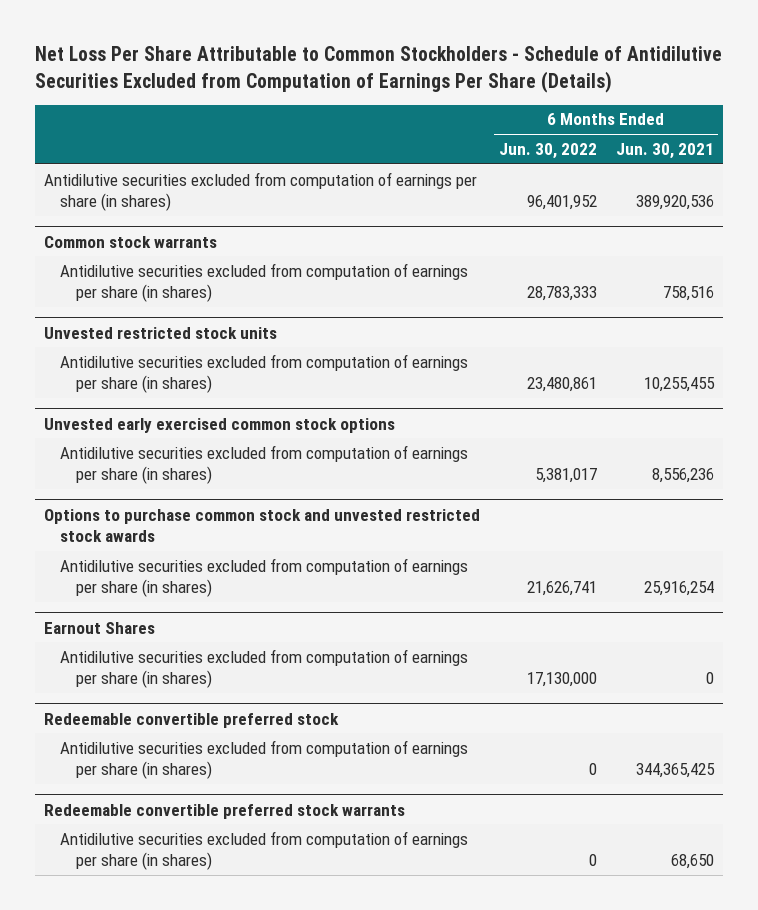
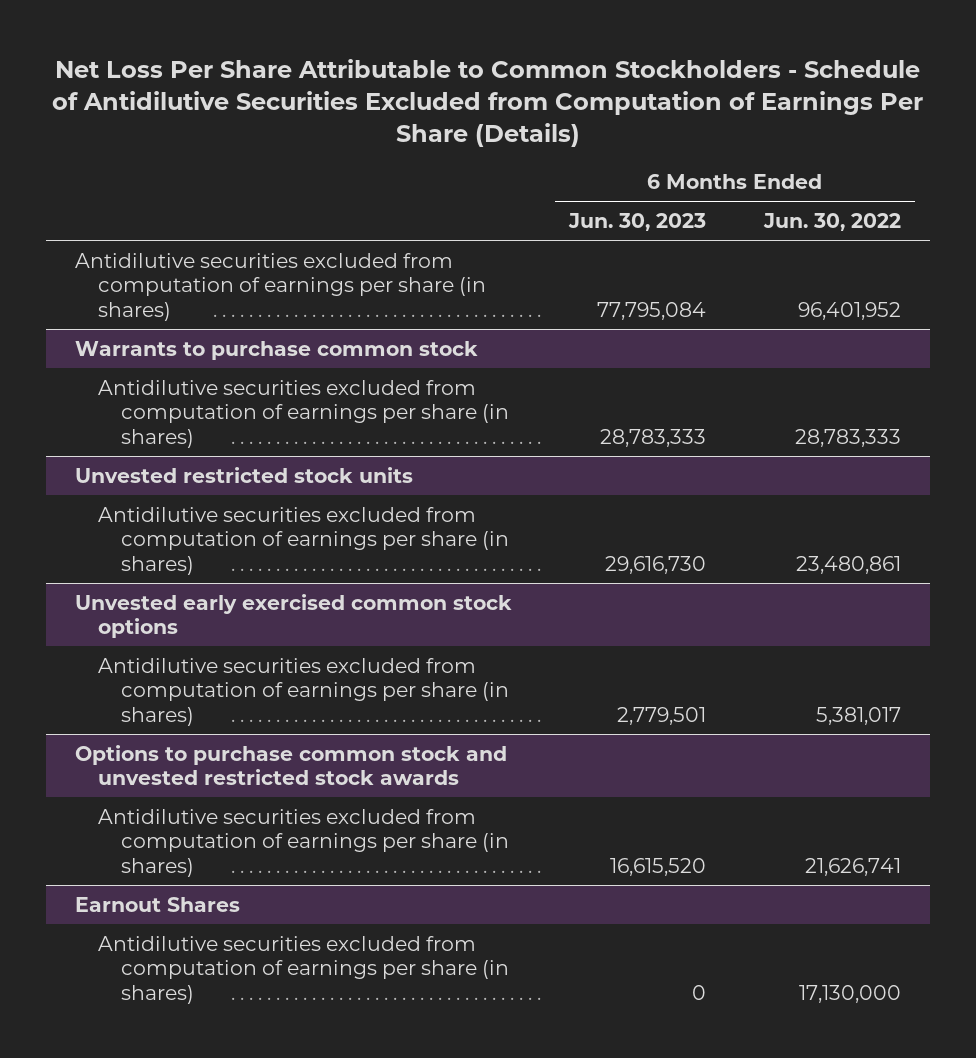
- | 6 Months Ended Jun. 30, 2022 | 6 Months Ended Jun. 30, 2021
+ | 6 Months Ended Jun. 30, 2023 | 6 Months Ended Jun. 30, 2022
- Common stock warrants
+ Warrants to purchase common stock
- Redeemable convertible preferred stock
- Antidilutive securities excluded from computation of earnings per share (in shares) | 0 | 344,365,425
- Redeemable convertible preferred stock warrants
- Antidilutive securities excluded from computation of earnings per share (in shares) | 0 | 68,650

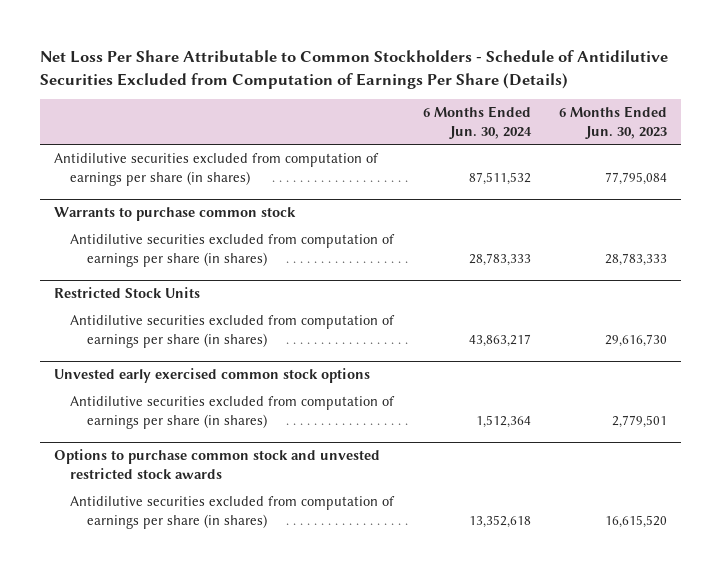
- | 6 Months Ended Jun. 30, 2023 | 6 Months Ended Jun. 30, 2022
+ | 6 Months Ended Jun. 30, 2024 | 6 Months Ended Jun. 30, 2023
- Unvested restricted stock units
+ Restricted Stock Units
- Earnout Shares
- Antidilutive securities excluded from computation of earnings per share (in shares) | 0 | 17,130,000

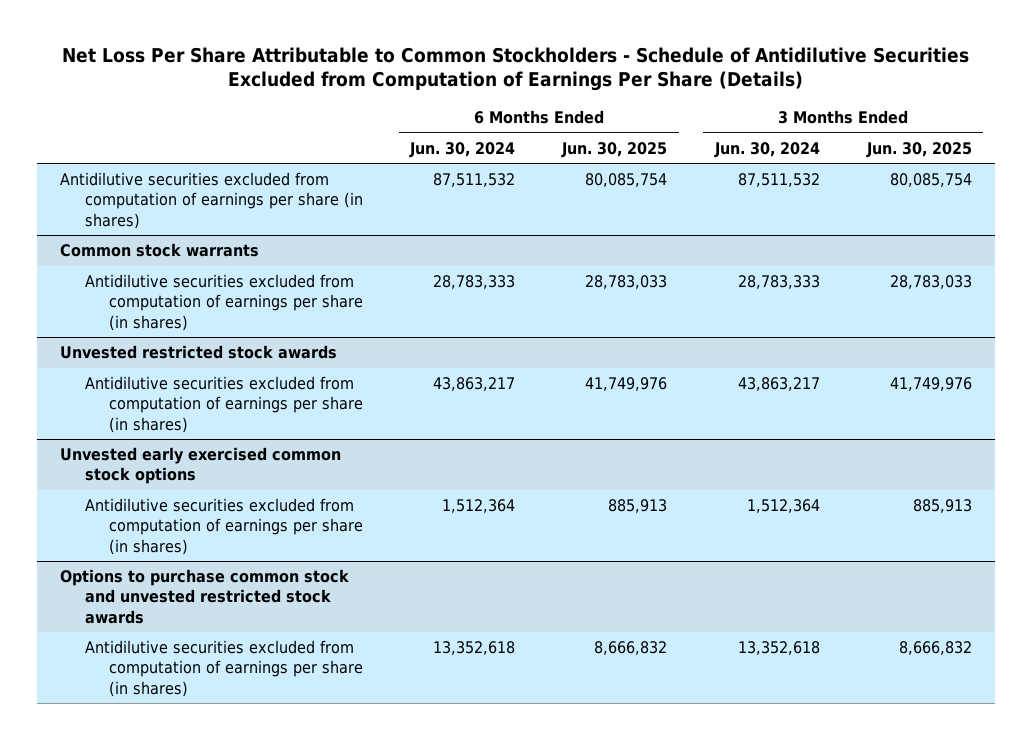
- | 6 Months Ended Jun. 30, 2024 | 6 Months Ended Jun. 30, 2023
+ | 6 Months Ended Jun. 30, 2024 | 6 Months Ended Jun. 30, 2025 | 3 Months Ended Jun. 30, 2024 | 3 Months Ended Jun. 30, 2025
- Warrants to purchase common stock
+ Common stock warrants
- Restricted Stock Units
+ Unvested restricted stock awards

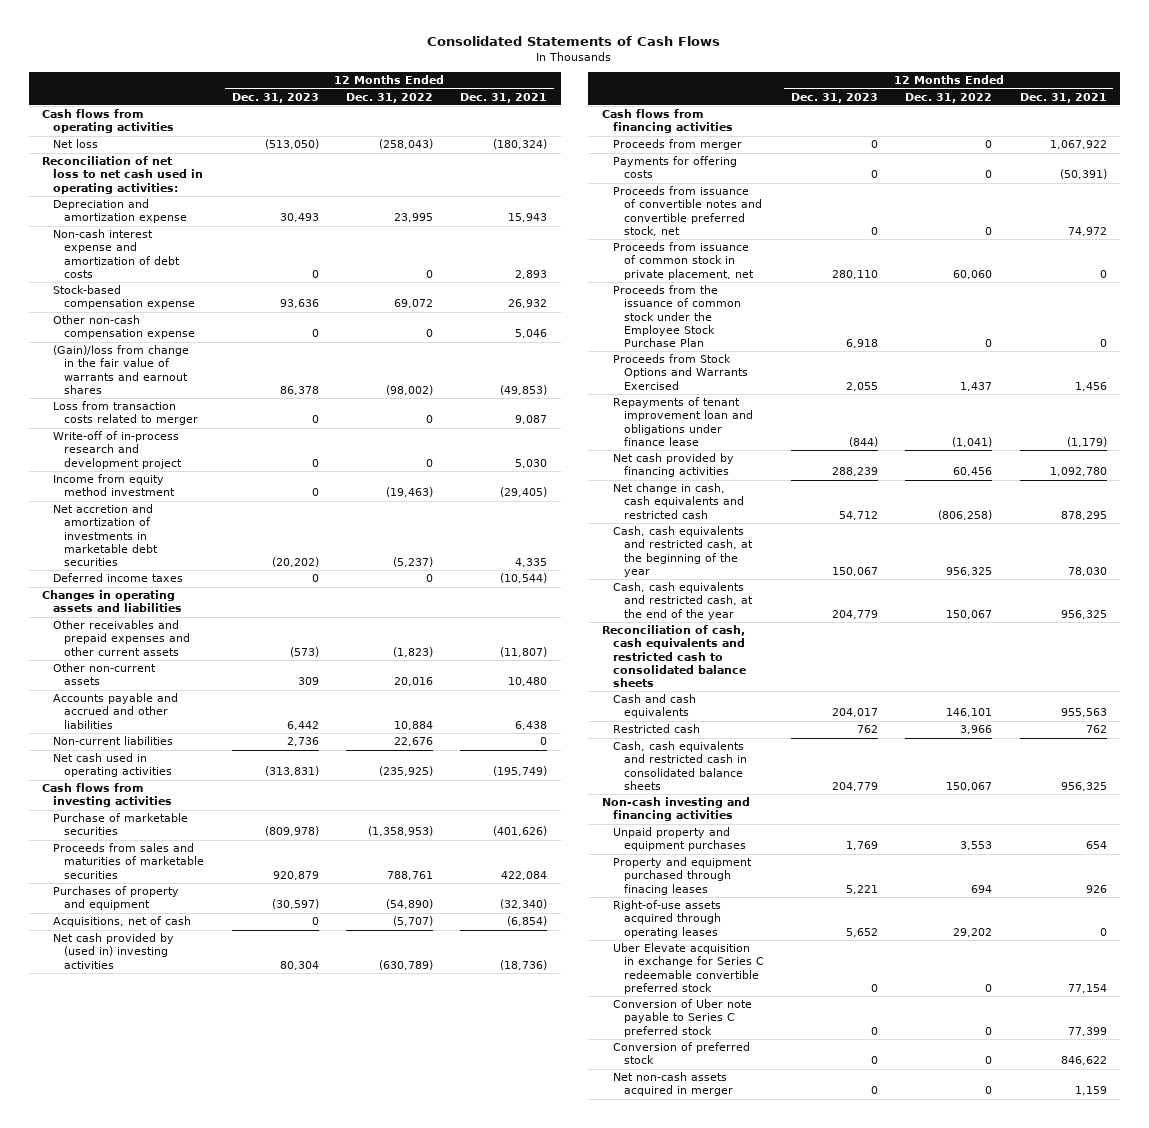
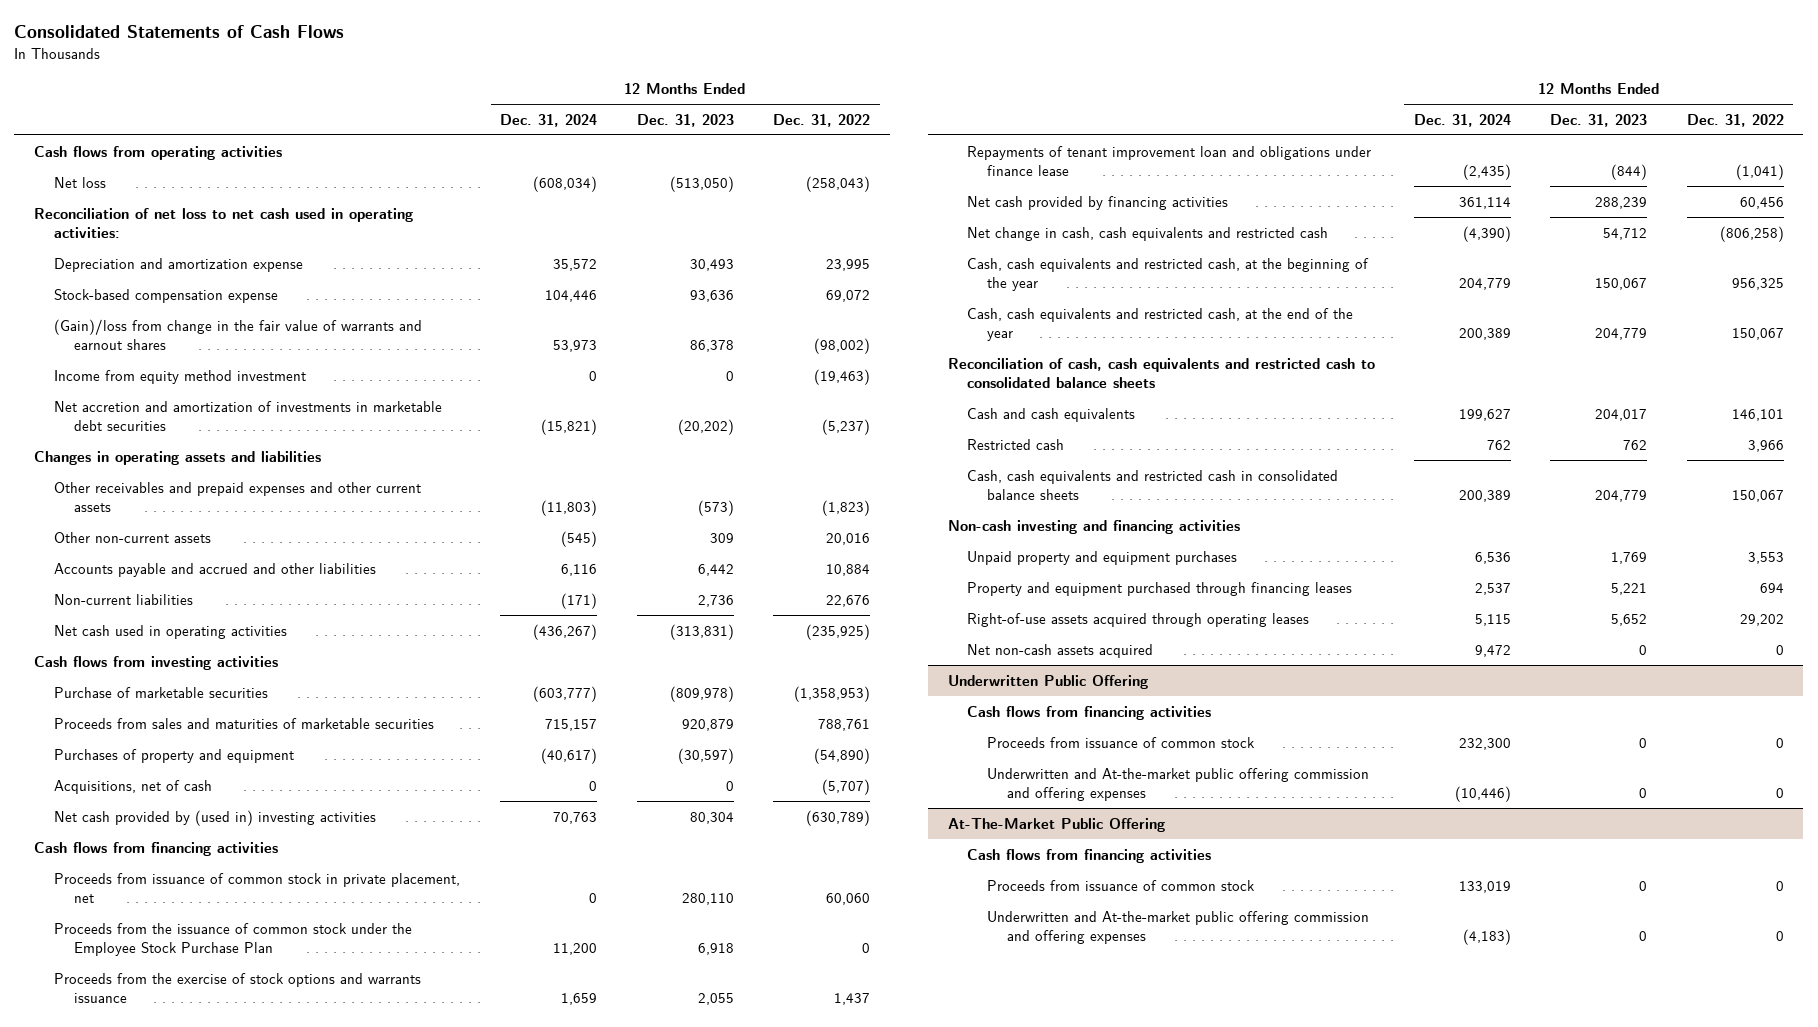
- | 12 Months Ended Dec. 31, 2023 | 12 Months Ended Dec. 31, 2022 | 12 Months Ended Dec. 31, 2021
+ | 12 Months Ended Dec. 31, 2024 | 12 Months Ended Dec. 31, 2023 | 12 Months Ended Dec. 31, 2022
- Non-cash interest expense and amortization of debt costs | 0 | 0 | 2,893
- Other non-cash compensation expense | 0 | 0 | 5,046
- Loss from transaction costs related to merger | 0 | 0 | 9,087
- Write-off of in-process research and development project | 0 | 0 | 5,030
- Deferred income taxes | 0 | 0 | (10,544)
- Proceeds from merger | 0 | 0 | 1,067,922
- Payments for offering costs | 0 | 0 | (50,391)
- Proceeds from issuance of convertible notes and convertible preferred stock, net | 0 | 0 | 74,972
- Proceeds from Stock Options and Warrants Exercised | 2,055 | 1,437 | 1,456
+ Proceeds from the exercise of stock options and warrants issuance | 1,659 | 2,055 | 1,437
- Property and equipment purchased through finacing leases | 5,221 | 694 | 926
+ Property and equipment purchased through financing leases | 2,537 | 5,221 | 694
- Uber Elevate acquisition in exchange for Series C redeemable convertible preferred stock | 0 | 0 | 77,154
- Conversion of Uber note payable to Series C preferred stock | 0 | 0 | 77,399
- Conversion of preferred stock | 0 | 0 | 846,622
- Net non-cash assets acquired in merger | 0 | 0 | 1,159
+ Net non-cash assets acquired | 9,472 | 0 | 0
+ Underwritten Public Offering
+ Cash flows from financing activities
+ Proceeds from issuance of common stock | 232,300 | 0 | 0
+ Underwritten and At-the-market public offering commission and offering expenses | (10,446) | 0 | 0
+ At-The-Market Public Offering
+ Cash flows from financing activities
+ Proceeds from issuance of common stock | 133,019 | 0 | 0
+ Underwritten and At-the-market public offering commission and offering expenses | (4,183) | 0 | 0

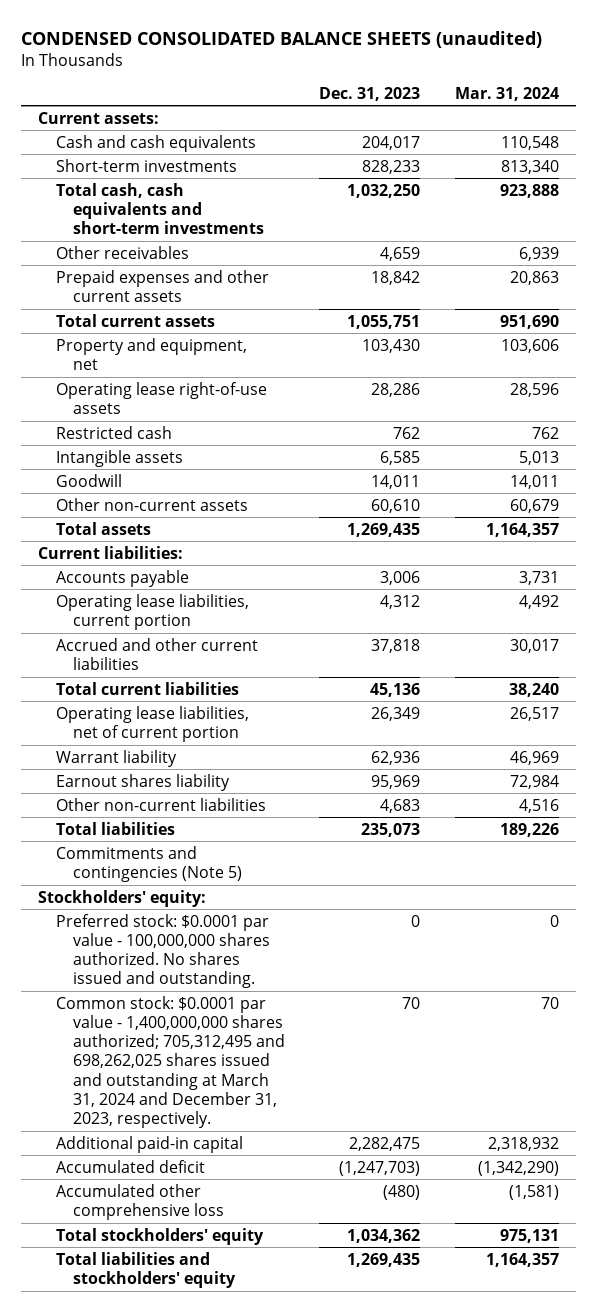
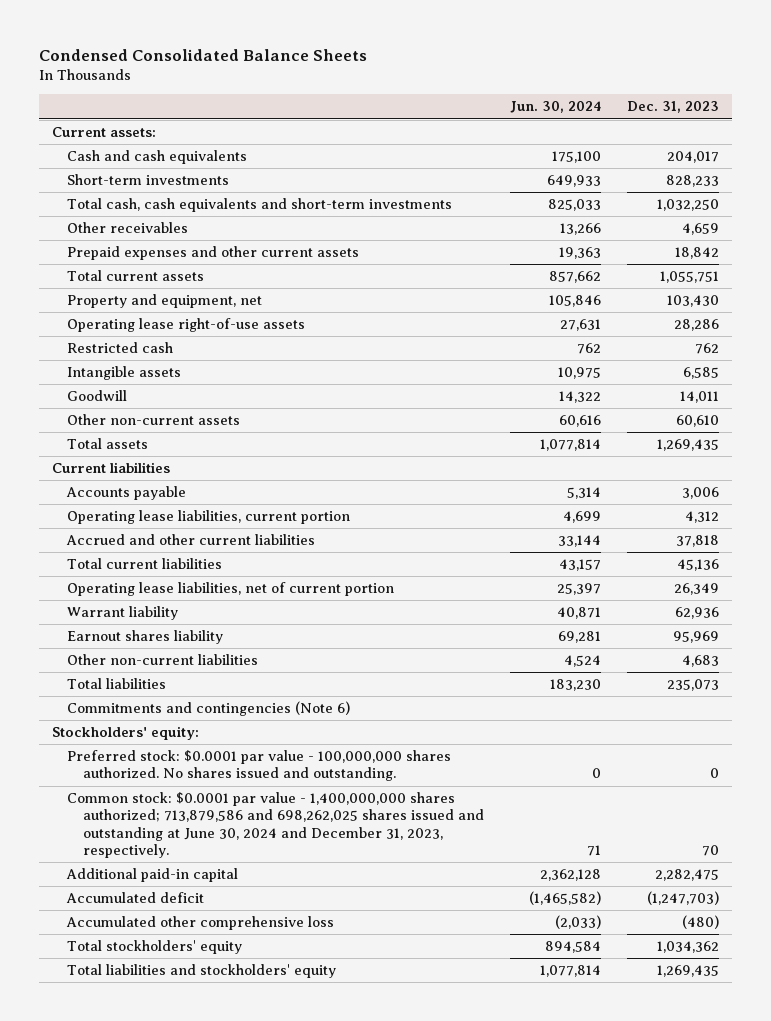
- CONDENSED CONSOLIDATED BALANCE SHEETS (unaudited)
+ Condensed Consolidated Balance Sheets
- | Dec. 31, 2023 | Mar. 31, 2024
+ | Jun. 30, 2024 | Dec. 31, 2023
- Current liabilities:
+ Current liabilities
- Commitments and contingencies (Note 5)
+ Commitments and contingencies (Note 6)
- Common stock: $0.0001 par value - 1,400,000,000 shares authorized; 705,312,495 and 698,262,025 shares issued and outstanding at March 31, 2024 and December 31, 2023, respectively. | 70 | 70
+ Common stock: $0.0001 par value - 1,400,000,000 shares authorized; 713,879,586 and 698,262,025 shares issued and outstanding at June 30, 2024 and December 31, 2023, respectively. | 71 | 70

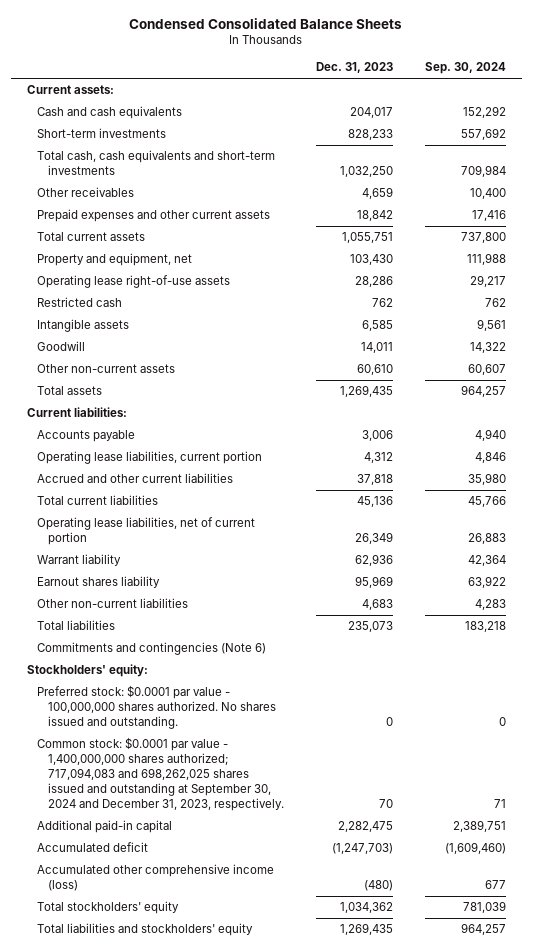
- | Jun. 30, 2024 | Dec. 31, 2023
+ | Dec. 31, 2023 | Sep. 30, 2024
- Current liabilities
+ Current liabilities:
- Common stock: $0.0001 par value - 1,400,000,000 shares authorized; 713,879,586 and 698,262,025 shares issued and outstanding at June 30, 2024 and December 31, 2023, respectively. | 71 | 70
+ Common stock: $0.0001 par value - 1,400,000,000 shares authorized; 717,094,083 and 698,262,025 shares issued and outstanding at September 30, 2024 and December 31, 2023, respectively. | 70 | 71
- Accumulated other comprehensive loss | (2,033) | (480)
+ Accumulated other comprehensive income (loss) | (480) | 677

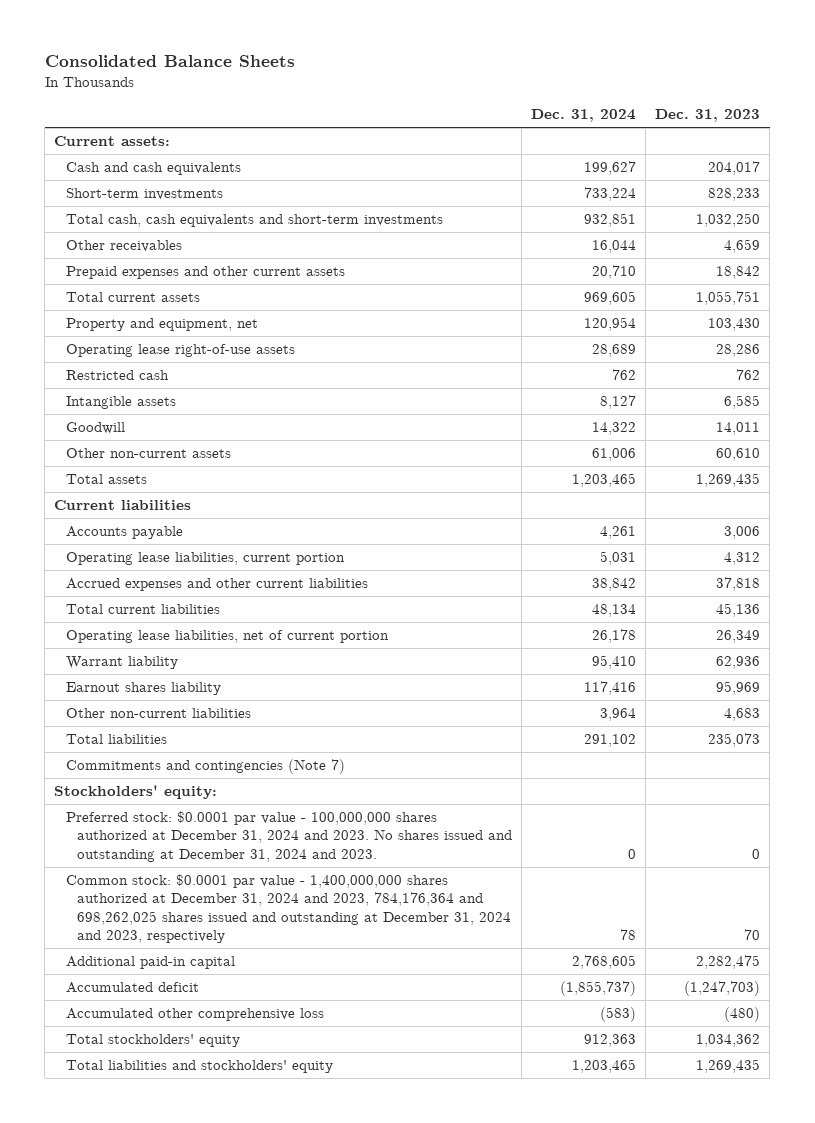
- Condensed Consolidated Balance Sheets
+ Consolidated Balance Sheets
- | Dec. 31, 2023 | Sep. 30, 2024
+ | Dec. 31, 2024 | Dec. 31, 2023
- Current liabilities:
+ Current liabilities
- Accrued and other current liabilities | 37,818 | 35,980
+ Accrued expenses and other current liabilities | 38,842 | 37,818
- Commitments and contingencies (Note 6)
+ Commitments and contingencies (Note 7)
- Preferred stock: $0.0001 par value - 100,000,000 shares authorized. No shares issued and outstanding. | 0 | 0
- Common stock: $0.0001 par value - 1,400,000,000 shares authorized; 717,094,083 and 698,262,025 shares issued and outstanding at September 30, 2024 and December 31, 2023, respectively. | 70 | 71
+ Preferred stock: $0.0001 par value - 100,000,000 shares authorized at December 31, 2024 and 2023. No shares issued and outstanding at December 31, 2024 and 2023. | 0 | 0
+ Common stock: $0.0001 par value - 1,400,000,000 shares authorized at December 31, 2024 and 2023, 784,176,364 and 698,262,025 shares issued and outstanding at December 31, 2024 and 2023, respectively | 78 | 70
- Accumulated other comprehensive income (loss) | (480) | 677
+ Accumulated other comprehensive loss | (583) | (480)

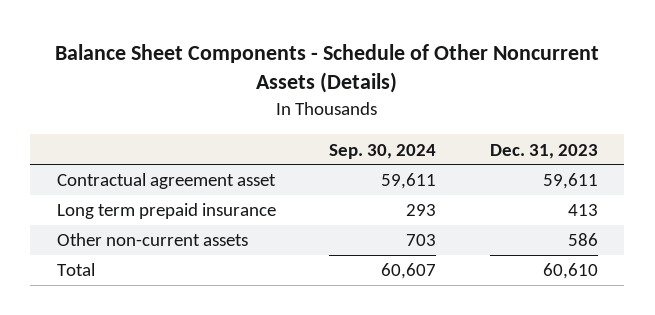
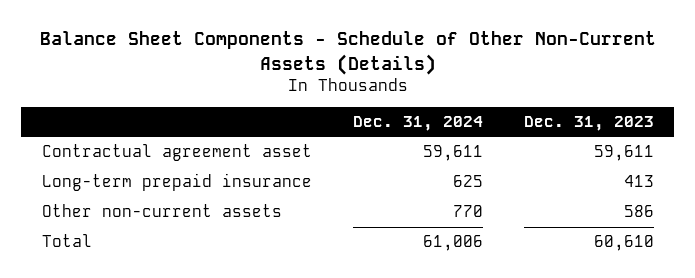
- Balance Sheet Components - Schedule of Other Noncurrent Assets (Details)
+ Balance Sheet Components - Schedule of Other Non-Current Assets (Details)
- | Sep. 30, 2024 | Dec. 31, 2023
+ | Dec. 31, 2024 | Dec. 31, 2023
- Long term prepaid insurance | 293 | 413
+ Long-term prepaid insurance | 625 | 413

